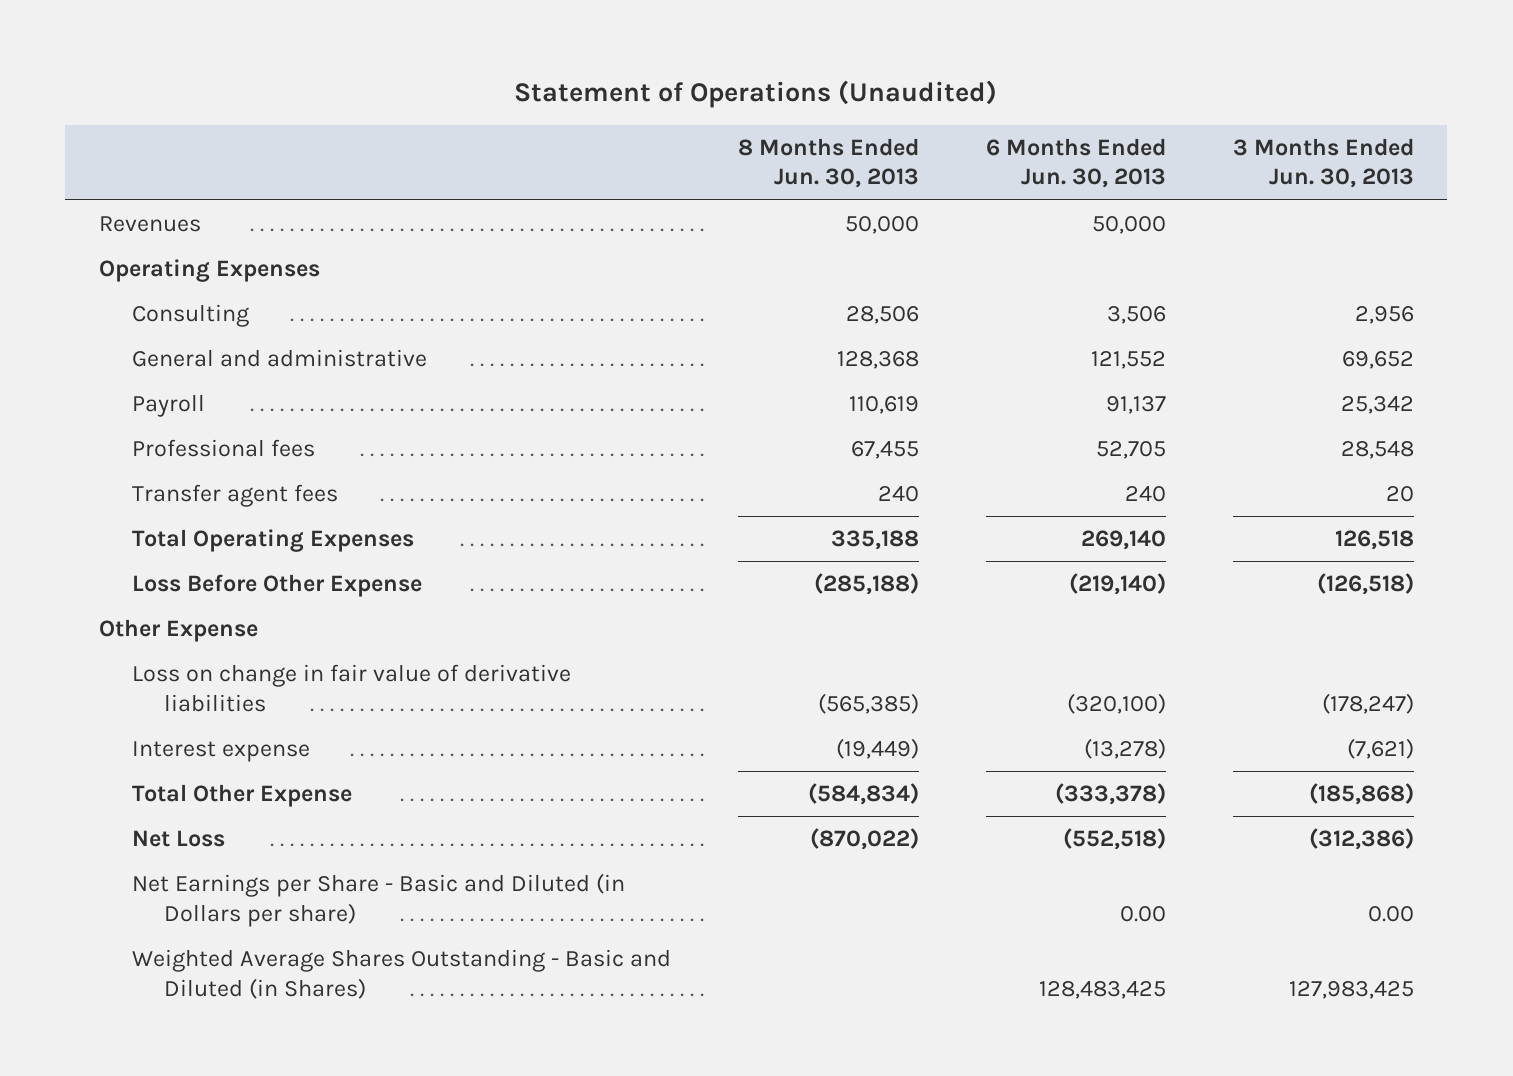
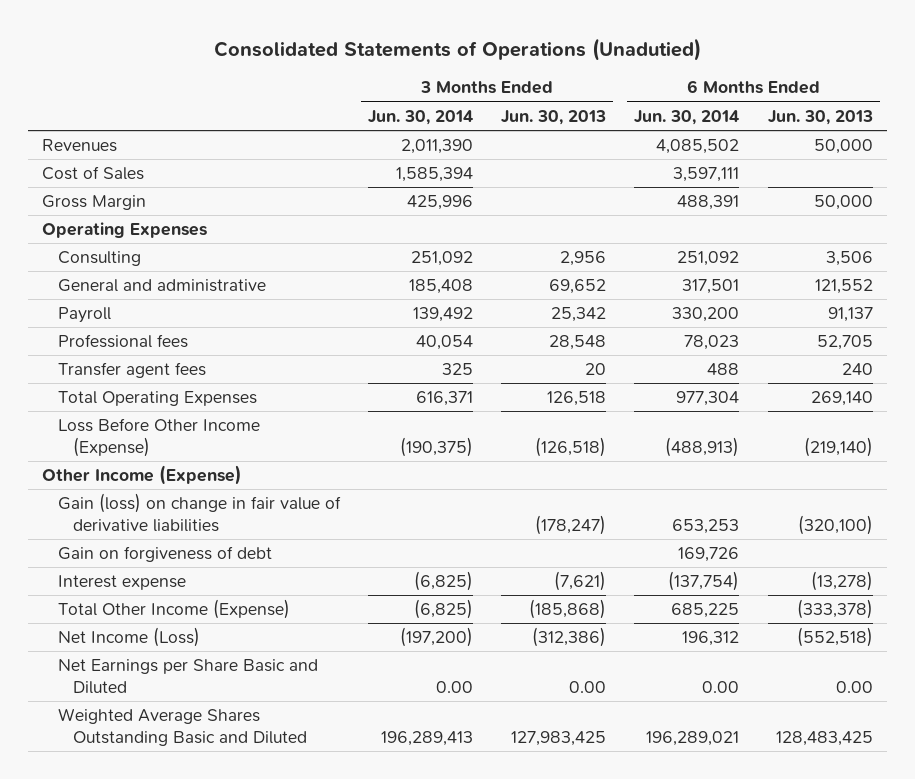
- Statement of Operations (Unaudited)
+ Consolidated Statements of Operations (Unadutied)
- | 8 Months Ended Jun. 30, 2013 | 6 Months Ended Jun. 30, 2013 | 3 Months Ended Jun. 30, 2013
+ | 3 Months Ended Jun. 30, 2014 | 3 Months Ended Jun. 30, 2013 | 6 Months Ended Jun. 30, 2014 | 6 Months Ended Jun. 30, 2013
+ Cost of Sales | 1,585,394 | | 3,597,111 |
+ Gross Margin | 425,996 | | 488,391 | 50,000
- Loss Before Other Expense | (285,188) | (219,140) | (126,518)
- Other Expense
- Loss on change in fair value of derivative liabilities | (565,385) | (320,100) | (178,247)
+ Loss Before Other Income (Expense) | (190,375) | (126,518) | (488,913) | (219,140)
+ Other Income (Expense)
+ Gain (loss) on change in fair value of derivative liabilities | | (178,247) | 653,253 | (320,100)
+ Gain on forgiveness of debt | | | 169,726 |
- Total Other Expense | (584,834) | (333,378) | (185,868)
- Net Loss | (870,022) | (552,518) | (312,386)
- Net Earnings per Share - Basic and Diluted (in Dollars per share) | | 0.00 | 0.00
- Weighted Average Shares Outstanding - Basic and Diluted (in Shares) | | 128,483,425 | 127,983,425
+ Total Other Income (Expense) | (6,825) | (185,868) | 685,225 | (333,378)
+ Net Income (Loss) | (197,200) | (312,386) | 196,312 | (552,518)
+ Net Earnings per Share Basic and Diluted | 0.00 | 0.00 | 0.00 | 0.00
+ Weighted Average Shares Outstanding Basic and Diluted | 196,289,413 | 127,983,425 | 196,289,021 | 128,483,425

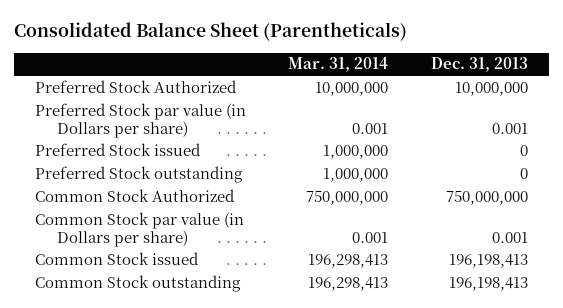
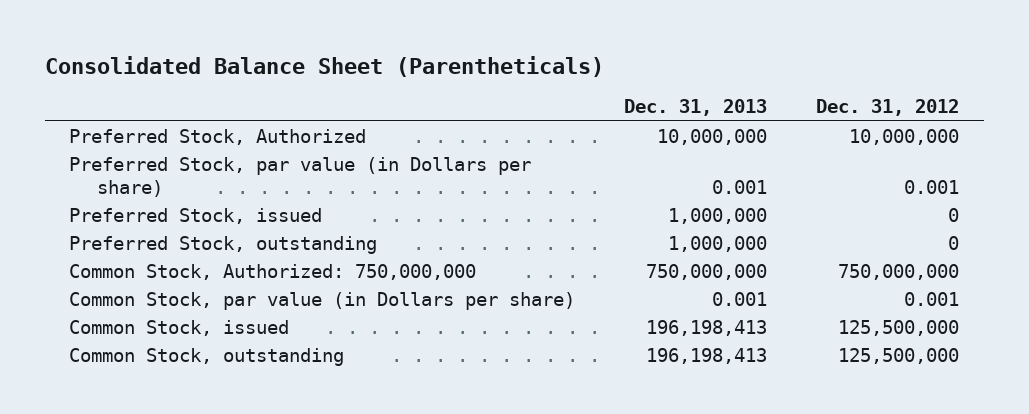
- | Mar. 31, 2014 | Dec. 31, 2013
+ | Dec. 31, 2013 | Dec. 31, 2012
- Preferred Stock Authorized | 10,000,000 | 10,000,000
- Preferred Stock par value (in Dollars per share) | 0.001 | 0.001
- Preferred Stock issued | 1,000,000 | 0
- Preferred Stock outstanding | 1,000,000 | 0
- Common Stock Authorized | 750,000,000 | 750,000,000
- Common Stock par value (in Dollars per share) | 0.001 | 0.001
- Common Stock issued | 196,298,413 | 196,198,413
- Common Stock outstanding | 196,298,413 | 196,198,413
+ Preferred Stock, Authorized | 10,000,000 | 10,000,000
+ Preferred Stock, par value (in Dollars per share) | 0.001 | 0.001
+ Preferred Stock, issued | 1,000,000 | 0
+ Preferred Stock, outstanding | 1,000,000 | 0
+ Common Stock, Authorized: 750,000,000 | 750,000,000 | 750,000,000
+ Common Stock, par value (in Dollars per share) | 0.001 | 0.001
+ Common Stock, issued | 196,198,413 | 125,500,000
+ Common Stock, outstanding | 196,198,413 | 125,500,000

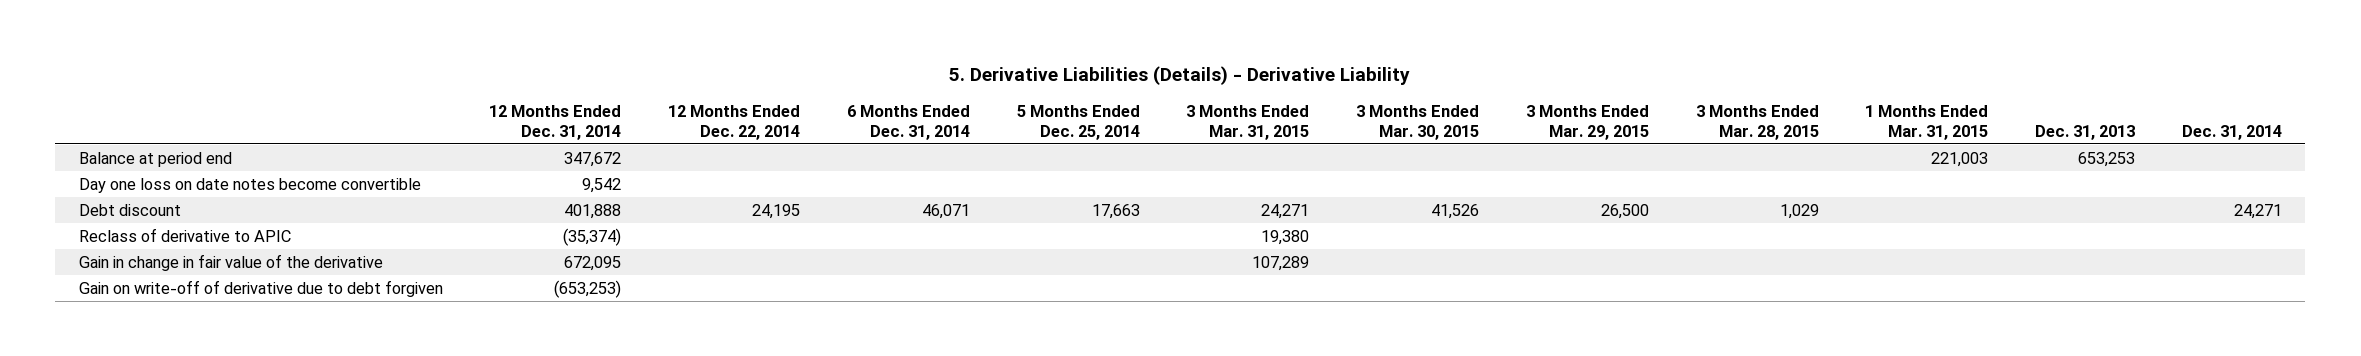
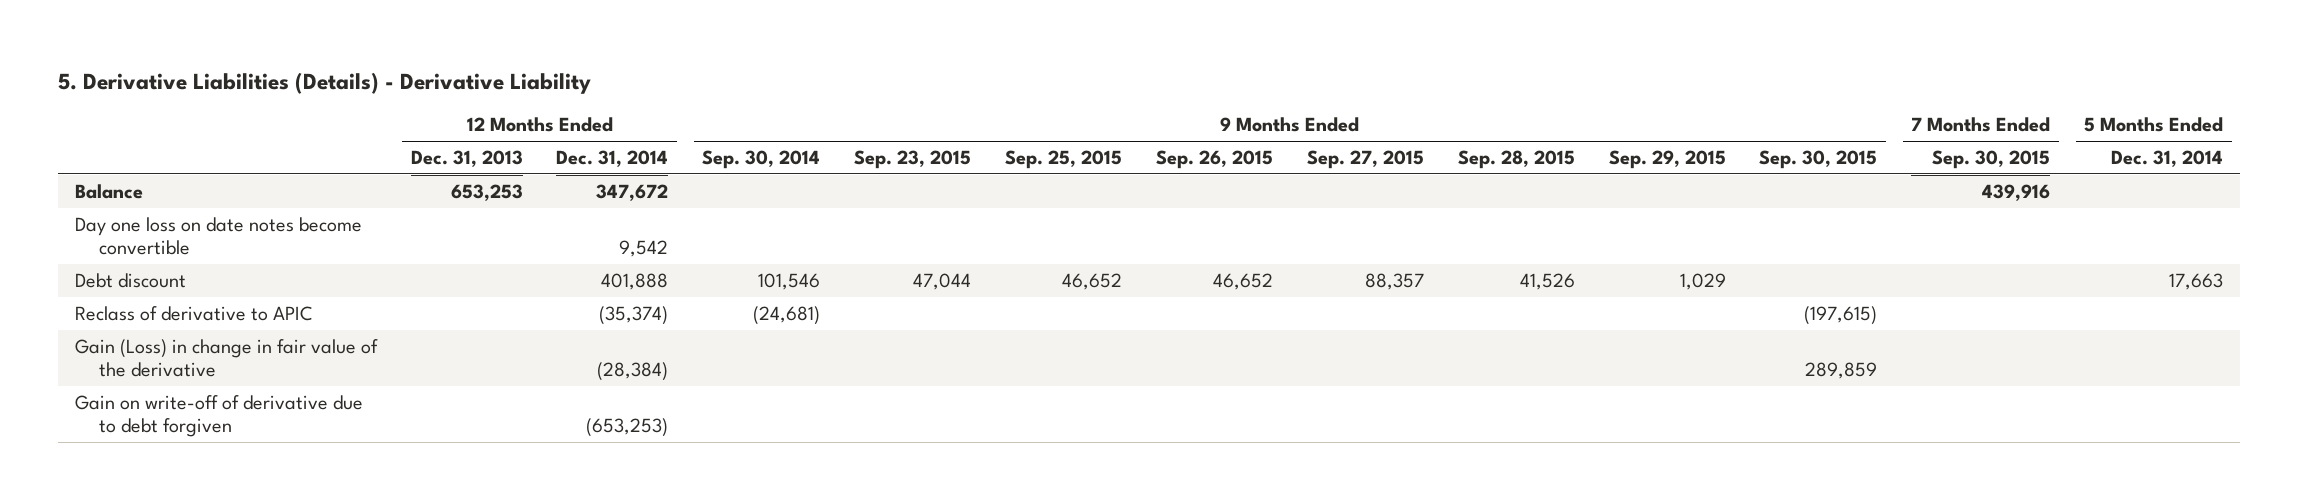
- | 12 Months Ended Dec. 31, 2014 | 12 Months Ended Dec. 22, 2014 | 6 Months Ended Dec. 31, 2014 | 5 Months Ended Dec. 25, 2014 | 3 Months Ended Mar. 31, 2015 | 3 Months Ended Mar. 30, 2015 | 3 Months Ended Mar. 29, 2015 | 3 Months Ended Mar. 28, 2015 | 1 Months Ended Mar. 31, 2015 | Dec. 31, 2013 | Dec. 31, 2014
+ | 12 Months Ended Dec. 31, 2013 | 12 Months Ended Dec. 31, 2014 | 9 Months Ended Sep. 30, 2014 | 9 Months Ended Sep. 23, 2015 | 9 Months Ended Sep. 25, 2015 | 9 Months Ended Sep. 26, 2015 | 9 Months Ended Sep. 27, 2015 | 9 Months Ended Sep. 28, 2015 | 9 Months Ended Sep. 29, 2015 | 9 Months Ended Sep. 30, 2015 | 7 Months Ended Sep. 30, 2015 | 5 Months Ended Dec. 31, 2014
- Balance at period end | 347,672 | | | | | | | | 221,003 | 653,253 |
+ Balance | 653,253 | 347,672 | | | | | | | | | 439,916 |
- Gain in change in fair value of the derivative | 672,095 | | | | 107,289 | | | | | |
+ Gain (Loss) in change in fair value of the derivative | | (28,384) | | | | | | | | 289,859 | |

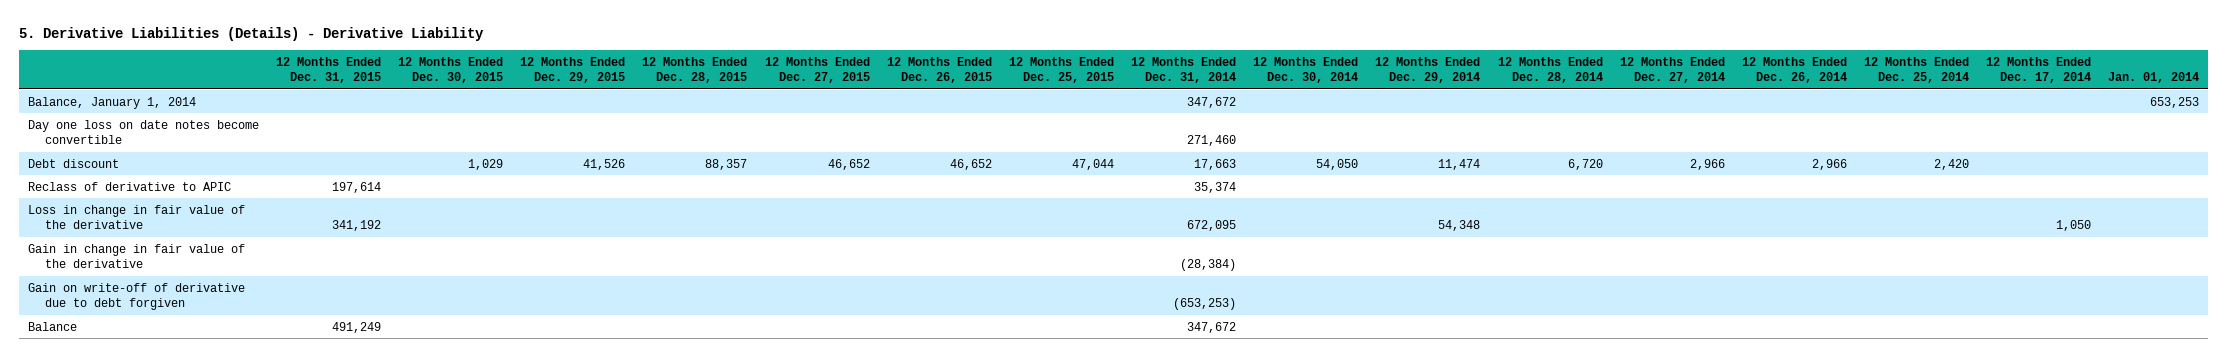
- | 12 Months Ended Dec. 31, 2013 | 12 Months Ended Dec. 31, 2014 | 9 Months Ended Sep. 30, 2014 | 9 Months Ended Sep. 23, 2015 | 9 Months Ended Sep. 25, 2015 | 9 Months Ended Sep. 26, 2015 | 9 Months Ended Sep. 27, 2015 | 9 Months Ended Sep. 28, 2015 | 9 Months Ended Sep. 29, 2015 | 9 Months Ended Sep. 30, 2015 | 7 Months Ended Sep. 30, 2015 | 5 Months Ended Dec. 31, 2014
+ | 12 Months Ended Dec. 31, 2015 | 12 Months Ended Dec. 30, 2015 | 12 Months Ended Dec. 29, 2015 | 12 Months Ended Dec. 28, 2015 | 12 Months Ended Dec. 27, 2015 | 12 Months Ended Dec. 26, 2015 | 12 Months Ended Dec. 25, 2015 | 12 Months Ended Dec. 31, 2014 | 12 Months Ended Dec. 30, 2014 | 12 Months Ended Dec. 29, 2014 | 12 Months Ended Dec. 28, 2014 | 12 Months Ended Dec. 27, 2014 | 12 Months Ended Dec. 26, 2014 | 12 Months Ended Dec. 25, 2014 | 12 Months Ended Dec. 17, 2014 | Jan. 01, 2014
- Day one loss on date notes become convertible | | 9,542 | | | | | | | | | |
- Debt discount | | 401,888 | 101,546 | 47,044 | 46,652 | 46,652 | 88,357 | 41,526 | 1,029 | | | 17,663
- Reclass of derivative to APIC | | (35,374) | (24,681) | | | | | | | (197,615) | |
- Gain (Loss) in change in fair value of the derivative | | (28,384) | | | | | | | | 289,859 | |
+ Balance, January 1, 2014 | | | | | | | | 347,672 | | | | | | | | 653,253
+ Day one loss on date notes become convertible | | | | | | | | 271,460 | | | | | | | |
+ Debt discount | | 1,029 | 41,526 | 88,357 | 46,652 | 46,652 | 47,044 | 17,663 | 54,050 | 11,474 | 6,720 | 2,966 | 2,966 | 2,420 | |
+ Reclass of derivative to APIC | 197,614 | | | | | | | 35,374 | | | | | | | |
+ Loss in change in fair value of the derivative | 341,192 | | | | | | | 672,095 | | 54,348 | | | | | 1,050 |
+ Gain in change in fair value of the derivative | | | | | | | | (28,384) | | | | | | | |
moved down: Balance | 491,249 | | | | | | | 347,672 | | | | | | | |

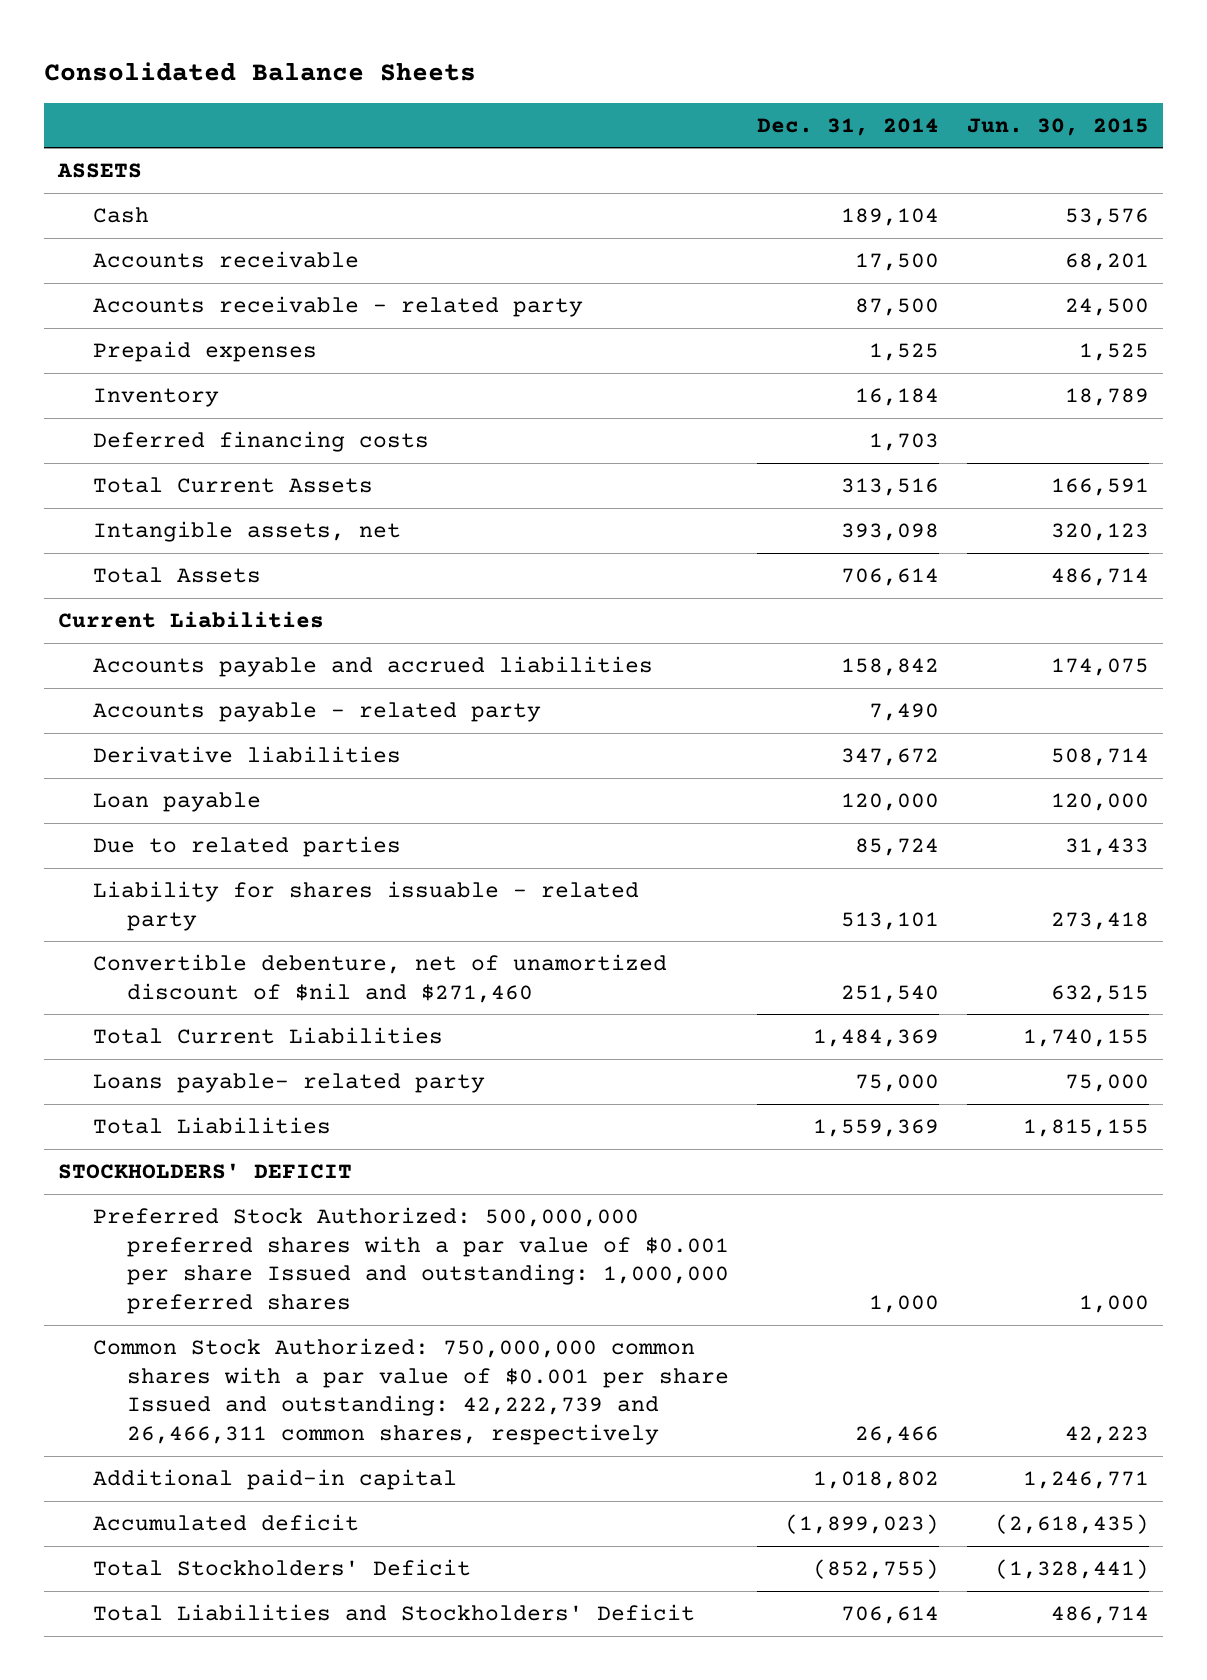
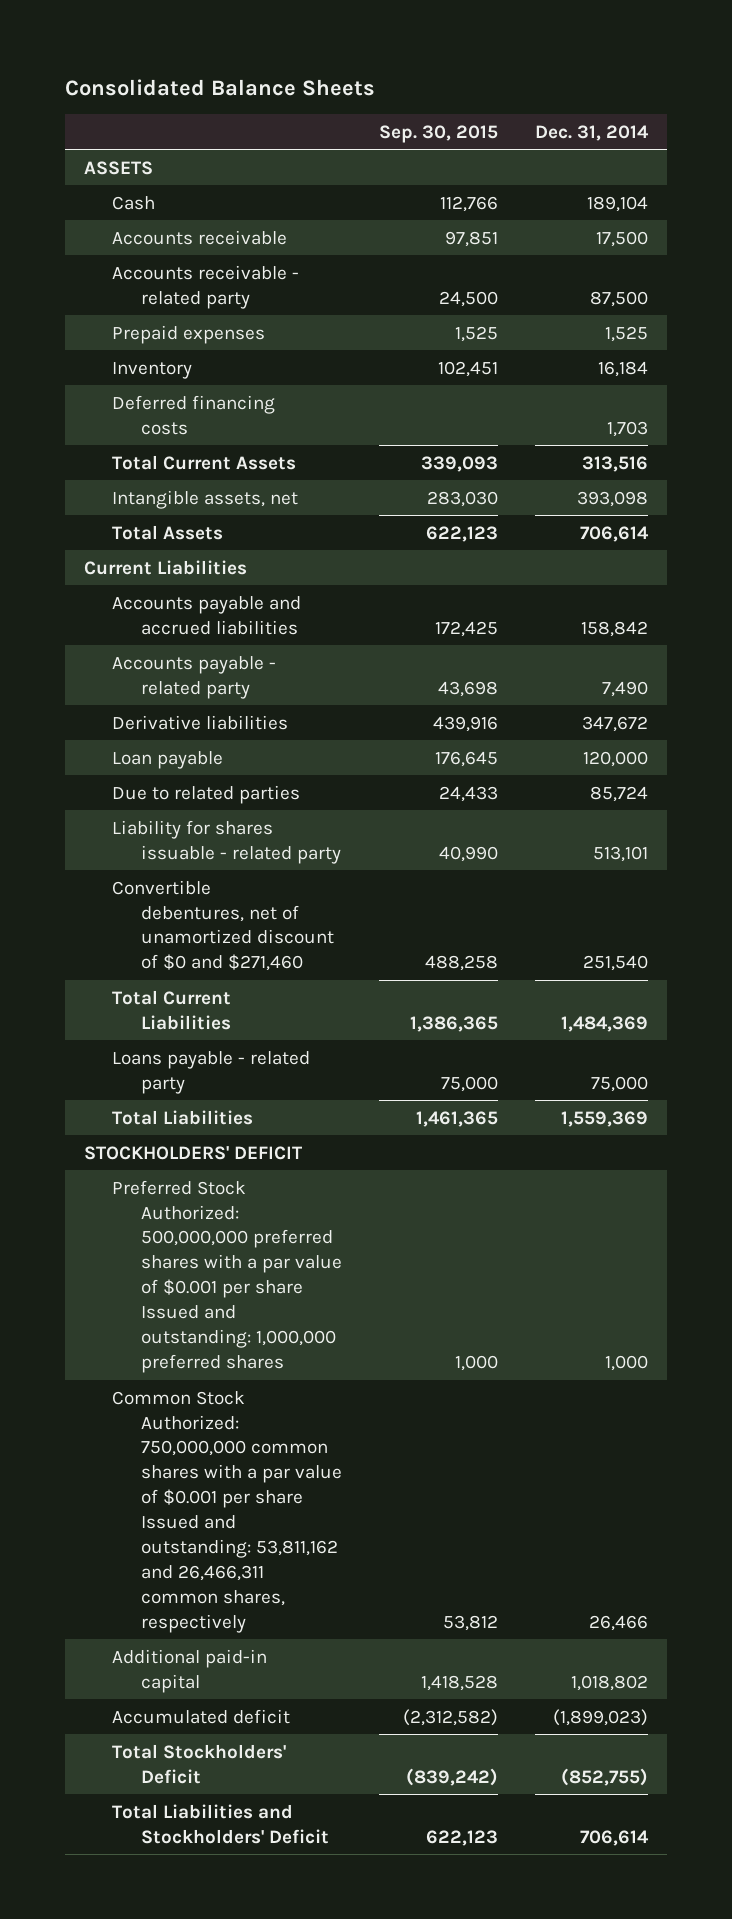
- | Dec. 31, 2014 | Jun. 30, 2015
+ | Sep. 30, 2015 | Dec. 31, 2014
- Convertible debenture, net of unamortized discount of $nil and $271,460 | 251,540 | 632,515
+ Convertible debentures, net of unamortized discount of $0 and $271,460 | 488,258 | 251,540
- Loans payable- related party | 75,000 | 75,000
+ Loans payable - related party | 75,000 | 75,000
- Common Stock Authorized: 750,000,000 common shares with a par value of $0.001 per share Issued and outstanding: 42,222,739 and 26,466,311 common shares, respectively | 26,466 | 42,223
+ Common Stock Authorized: 750,000,000 common shares with a par value of $0.001 per share Issued and outstanding: 53,811,162 and 26,466,311 common shares, respectively | 53,812 | 26,466

